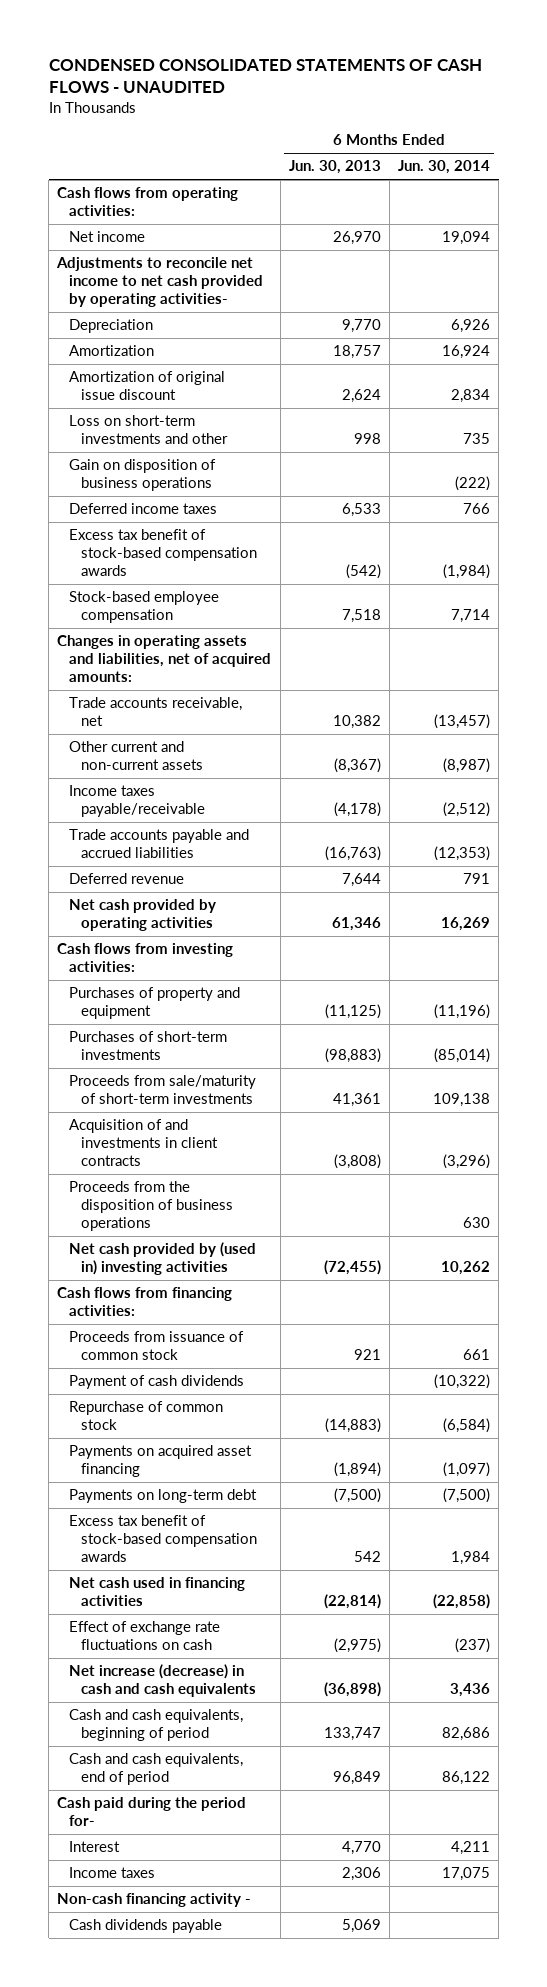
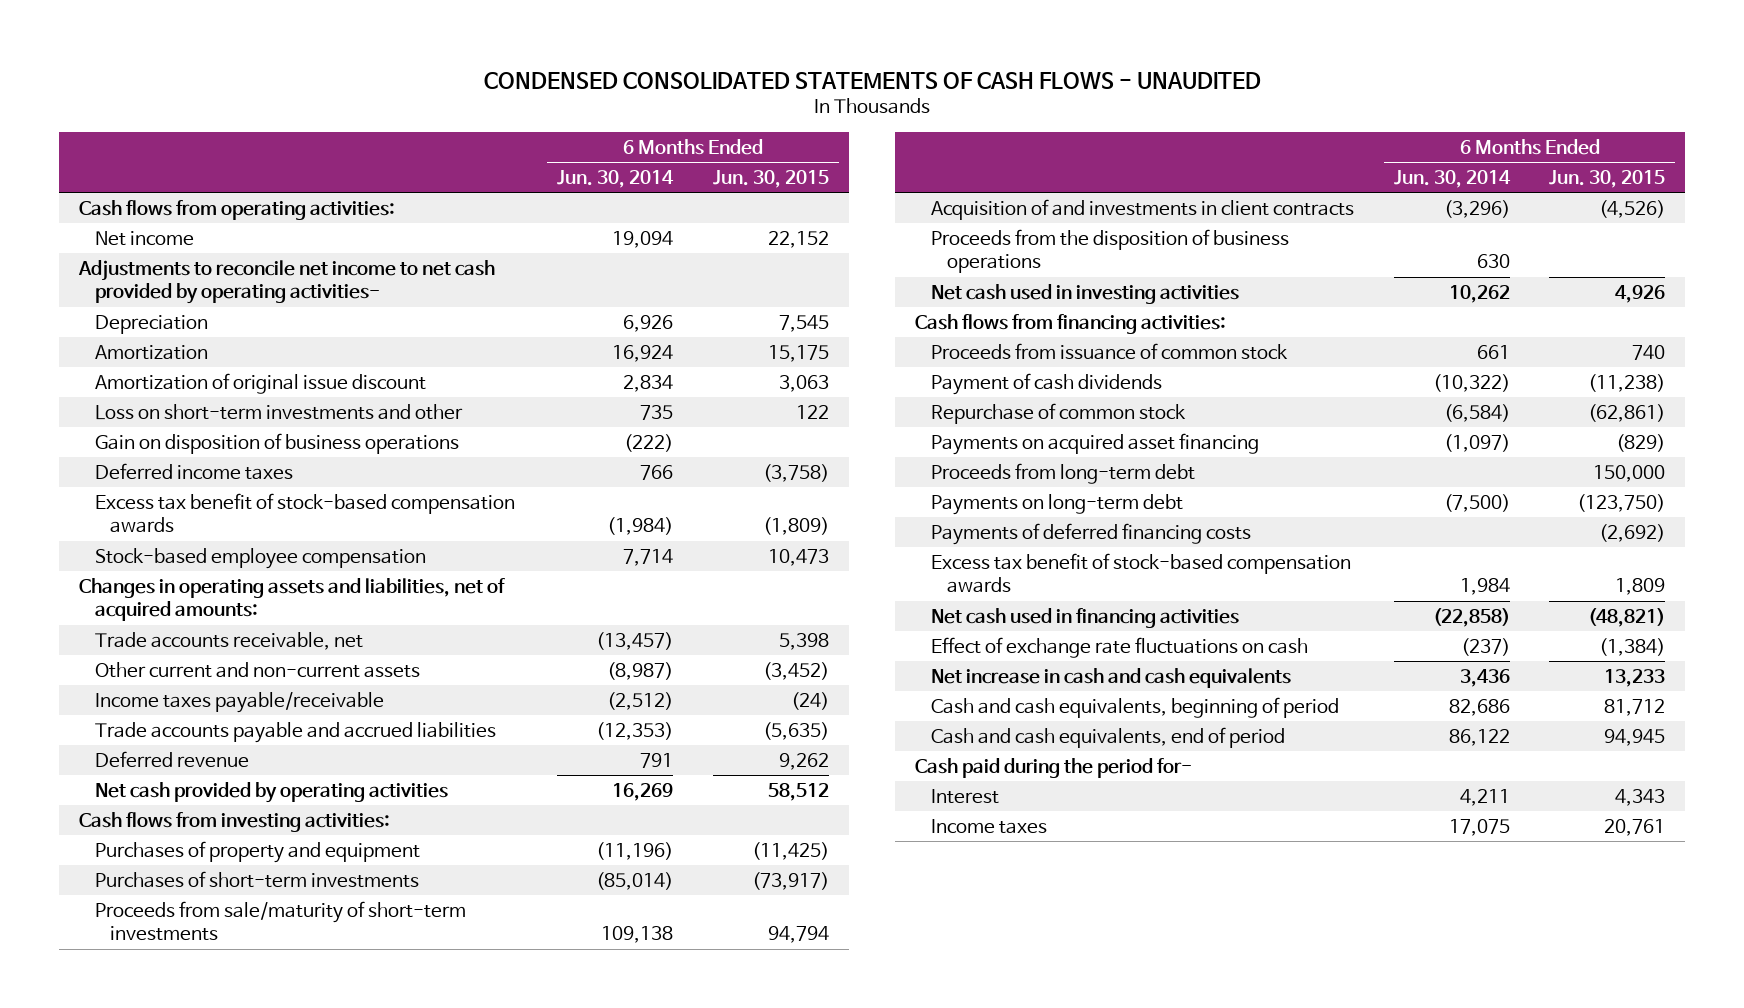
- | 6 Months Ended Jun. 30, 2013 | 6 Months Ended Jun. 30, 2014
+ | 6 Months Ended Jun. 30, 2014 | 6 Months Ended Jun. 30, 2015
- Net cash provided by (used in) investing activities | (72,455) | 10,262
+ Net cash used in investing activities | 10,262 | 4,926
+ Proceeds from long-term debt | | 150,000
+ Payments of deferred financing costs | | (2,692)
- Net increase (decrease) in cash and cash equivalents | (36,898) | 3,436
+ Net increase in cash and cash equivalents | 3,436 | 13,233
- Non-cash financing activity -
- Cash dividends payable | 5,069 |

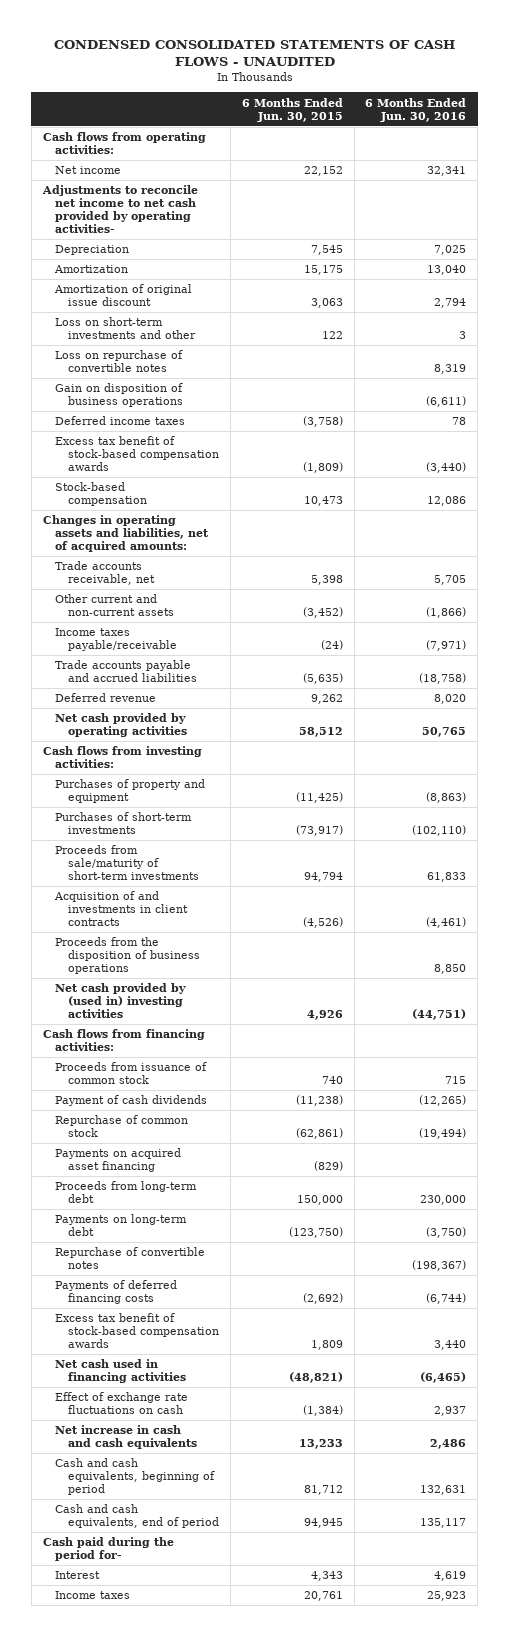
- | 6 Months Ended Jun. 30, 2014 | 6 Months Ended Jun. 30, 2015
+ | 6 Months Ended Jun. 30, 2015 | 6 Months Ended Jun. 30, 2016
+ Loss on repurchase of convertible notes | | 8,319
- Stock-based employee compensation | 7,714 | 10,473
+ Stock-based compensation | 10,473 | 12,086
- Net cash used in investing activities | 10,262 | 4,926
+ Net cash provided by (used in) investing activities | 4,926 | (44,751)
+ Repurchase of convertible notes | | (198,367)

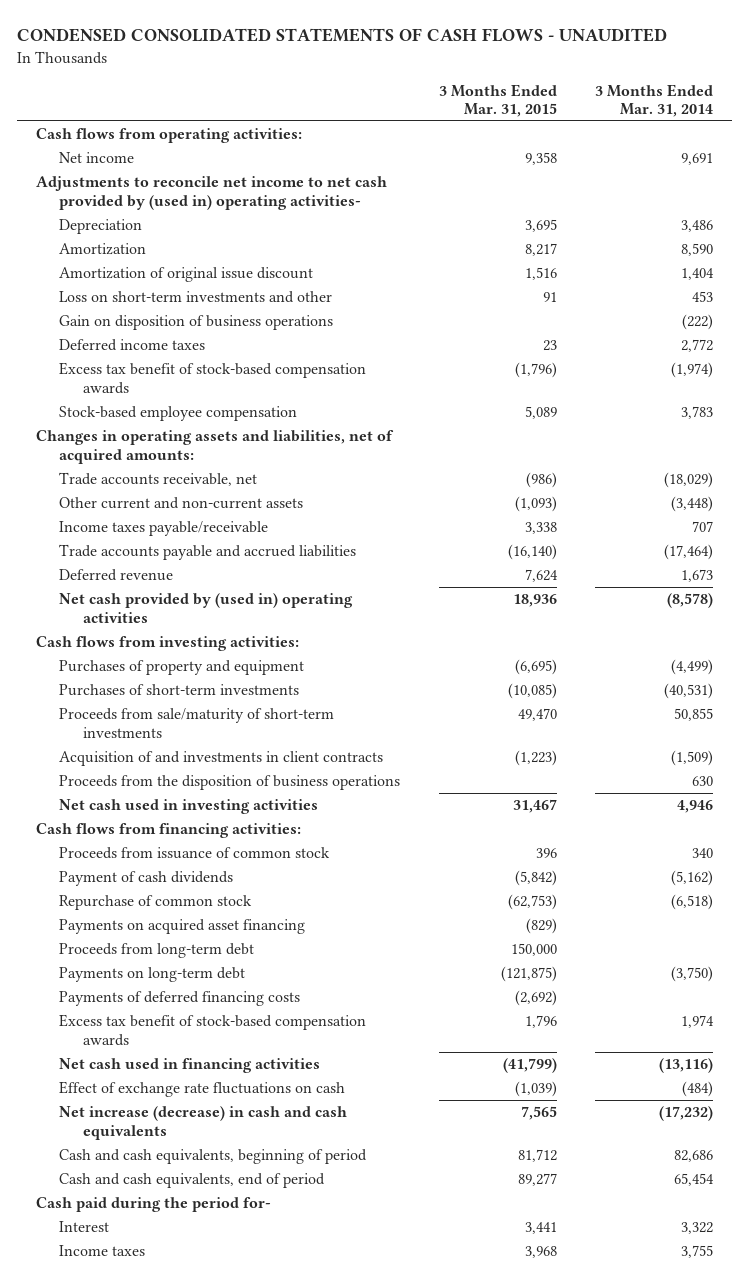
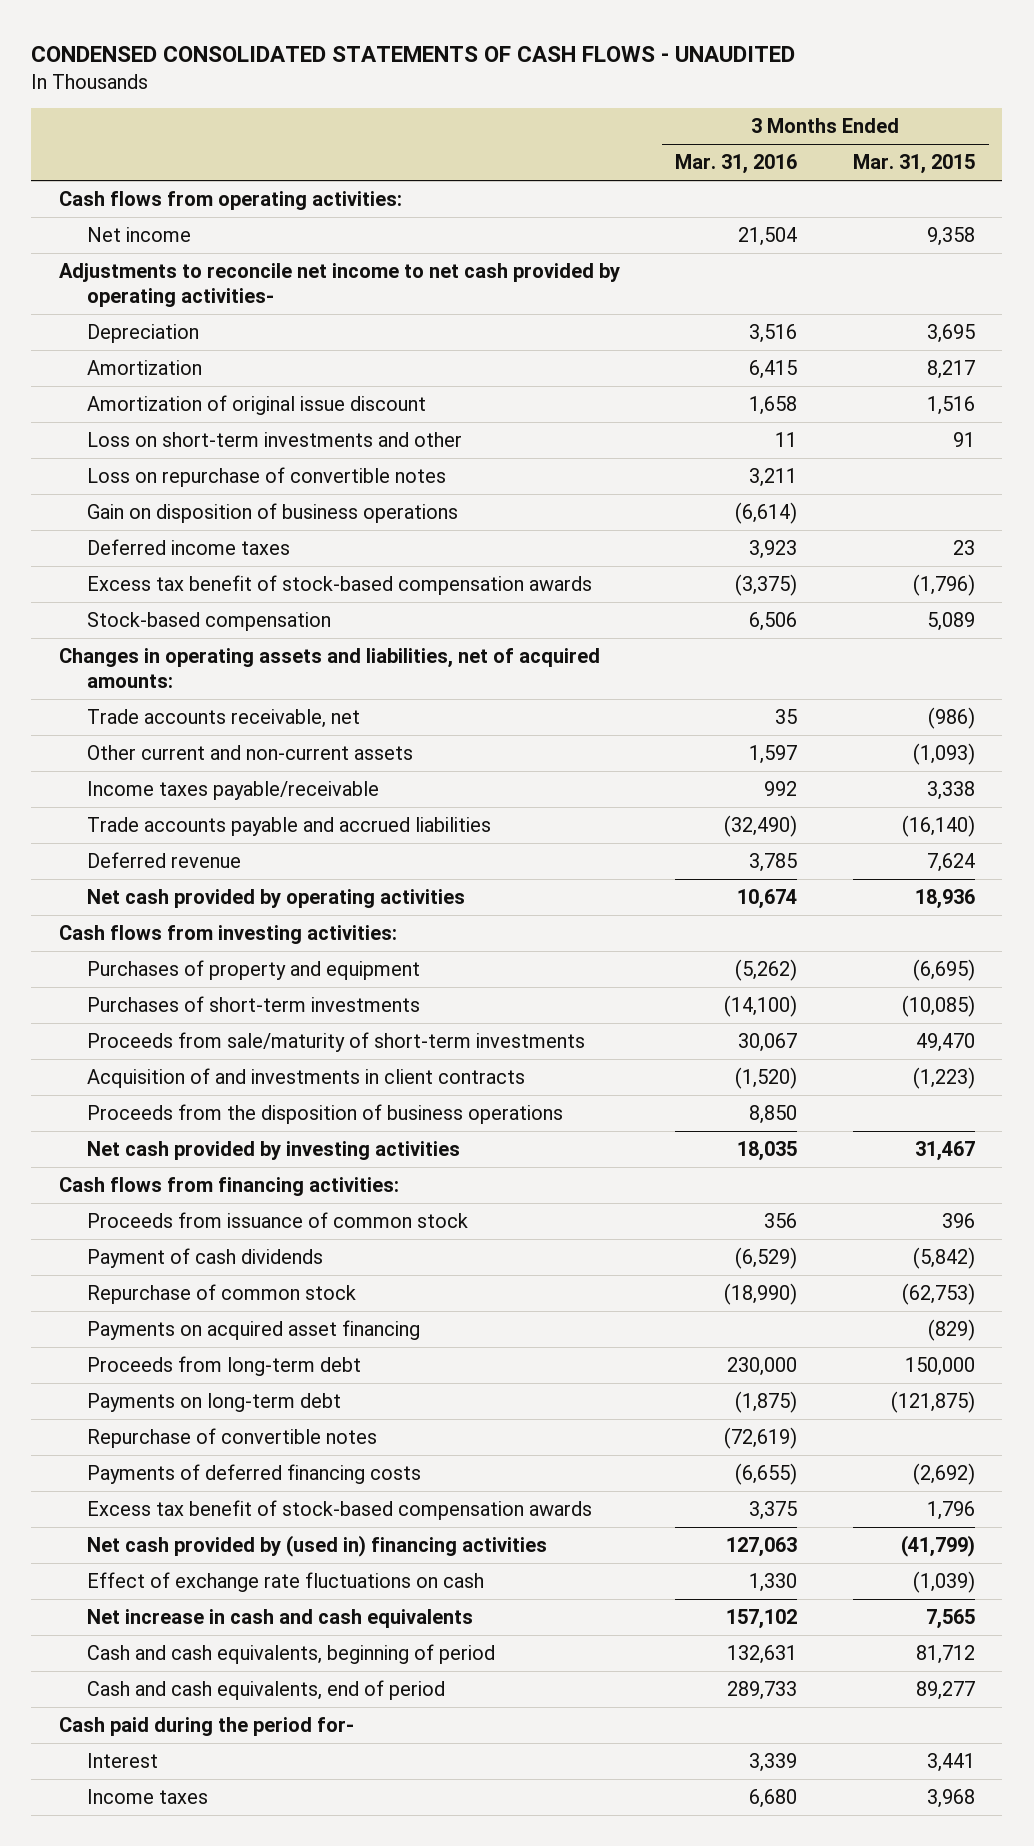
- | 3 Months Ended Mar. 31, 2015 | 3 Months Ended Mar. 31, 2014
+ | 3 Months Ended Mar. 31, 2016 | 3 Months Ended Mar. 31, 2015
- Adjustments to reconcile net income to net cash provided by (used in) operating activities-
+ Adjustments to reconcile net income to net cash provided by operating activities-
+ Loss on repurchase of convertible notes | 3,211 |
- Stock-based employee compensation | 5,089 | 3,783
+ Stock-based compensation | 6,506 | 5,089
- Net cash provided by (used in) operating activities | 18,936 | (8,578)
+ Net cash provided by operating activities | 10,674 | 18,936
- Net cash used in investing activities | 31,467 | 4,946
+ Net cash provided by investing activities | 18,035 | 31,467
+ Repurchase of convertible notes | (72,619) |
- Net cash used in financing activities | (41,799) | (13,116)
+ Net cash provided by (used in) financing activities | 127,063 | (41,799)
- Net increase (decrease) in cash and cash equivalents | 7,565 | (17,232)
+ Net increase in cash and cash equivalents | 157,102 | 7,565

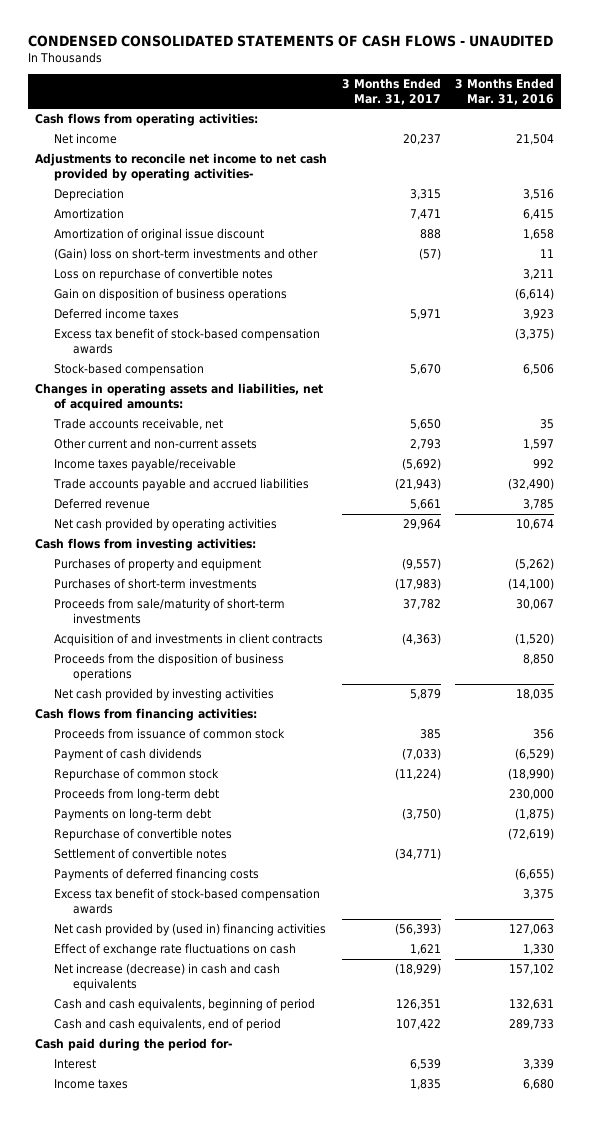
- | 3 Months Ended Mar. 31, 2016 | 3 Months Ended Mar. 31, 2015
+ | 3 Months Ended Mar. 31, 2017 | 3 Months Ended Mar. 31, 2016
- Loss on short-term investments and other | 11 | 91
+ (Gain) loss on short-term investments and other | (57) | 11
- Payments on acquired asset financing | | (829)
+ Settlement of convertible notes | (34,771) |
- Net increase in cash and cash equivalents | 157,102 | 7,565
+ Net increase (decrease) in cash and cash equivalents | (18,929) | 157,102

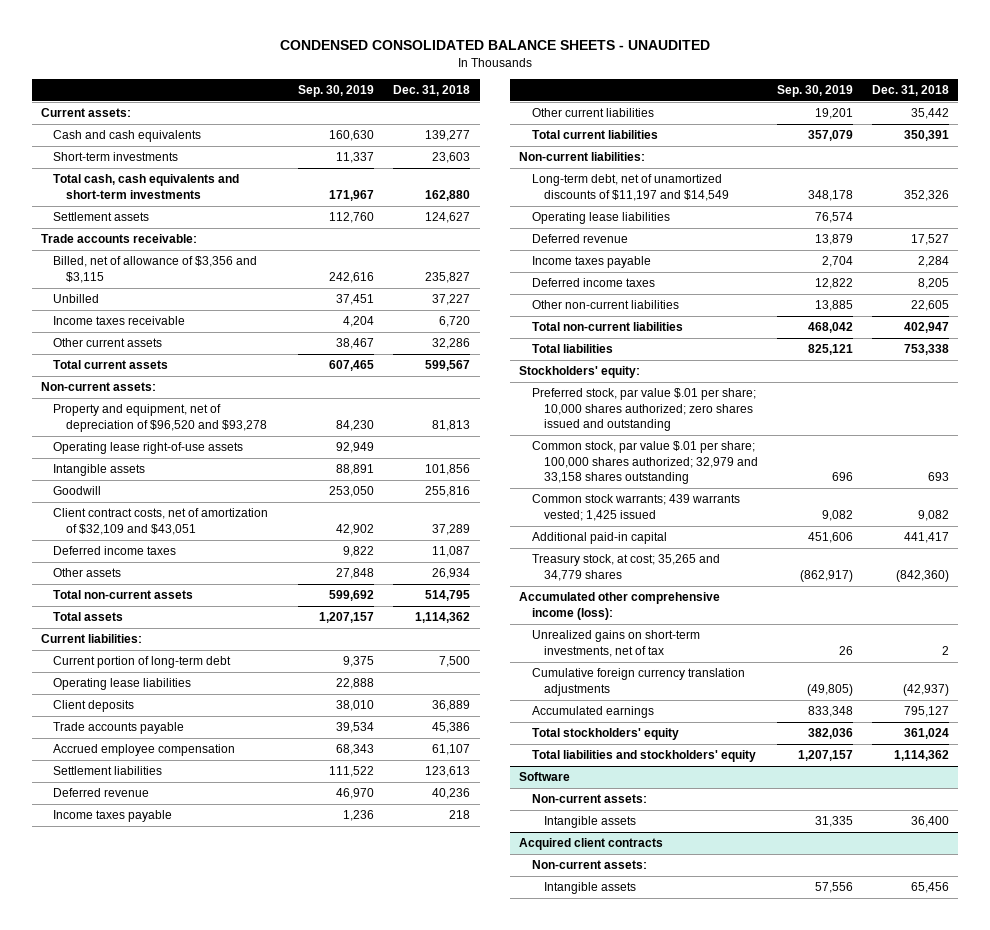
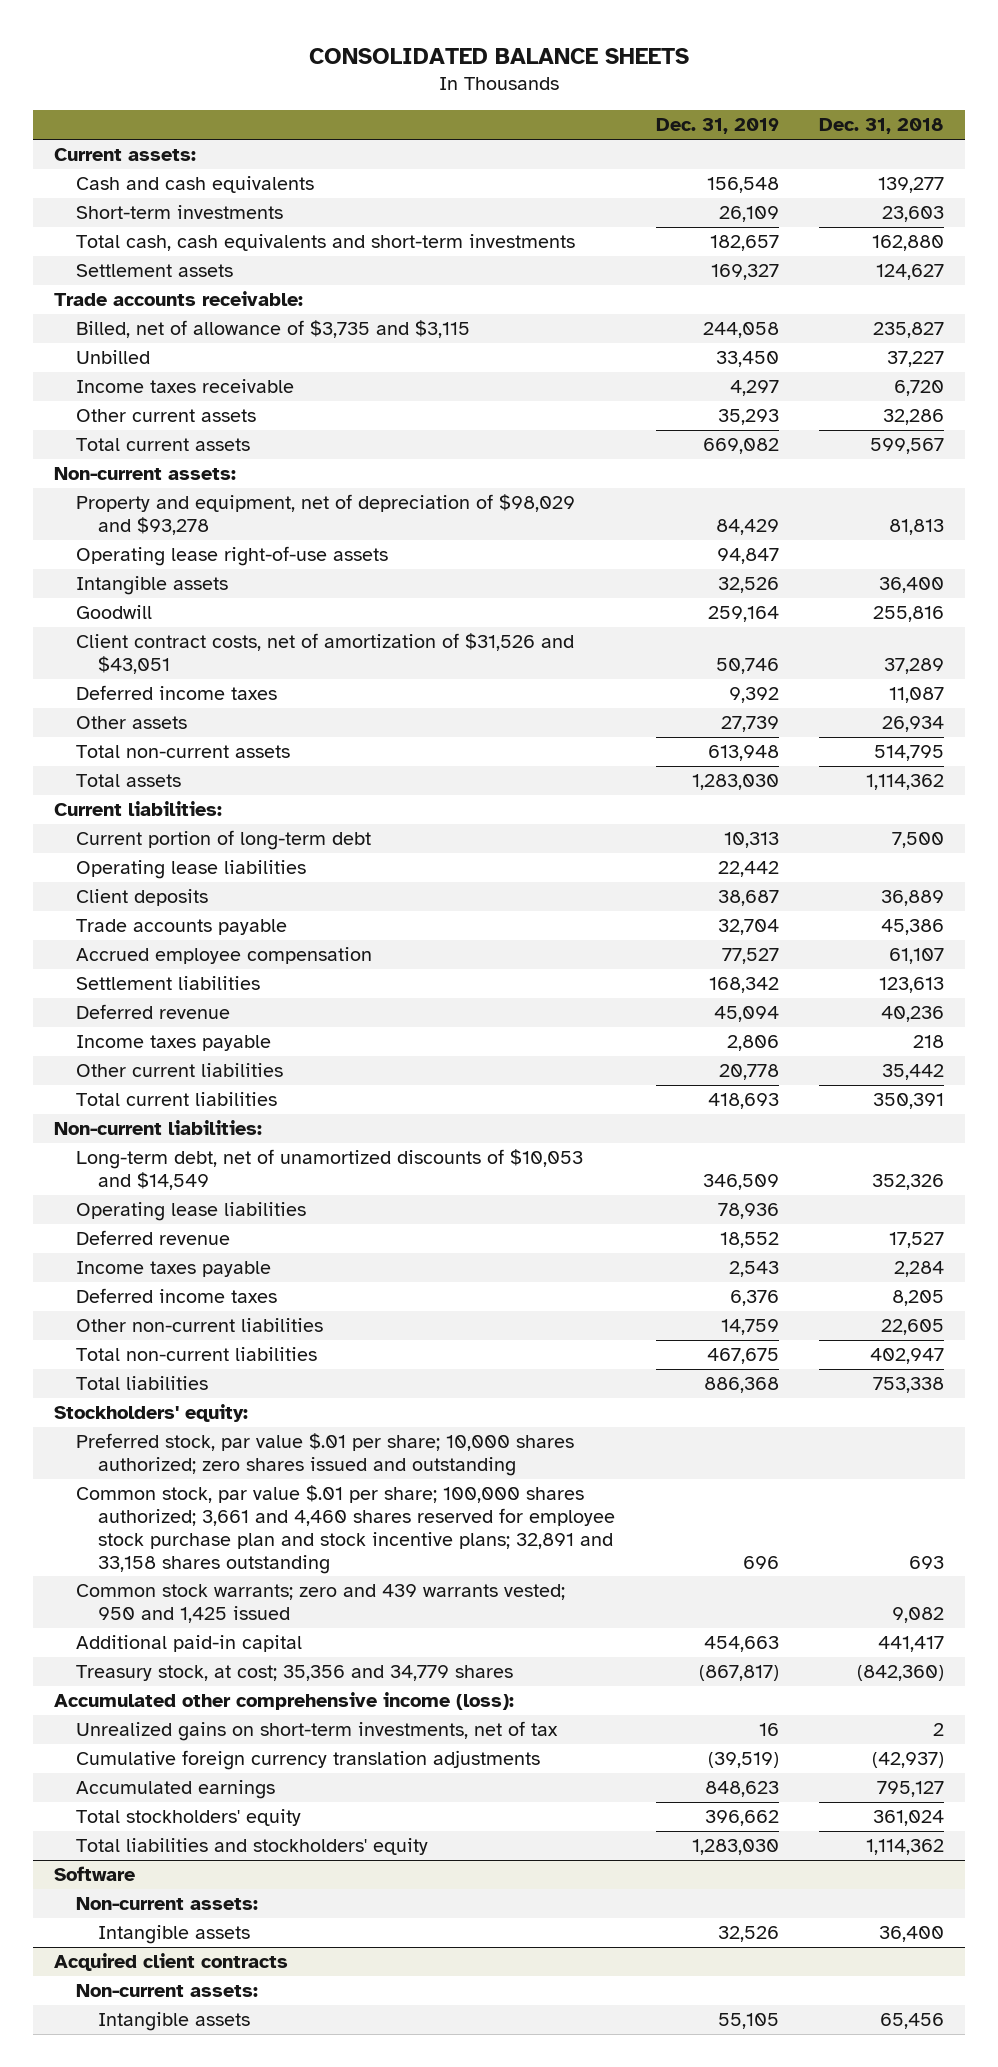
- CONDENSED CONSOLIDATED BALANCE SHEETS - UNAUDITED
+ CONSOLIDATED BALANCE SHEETS
- | Sep. 30, 2019 | Dec. 31, 2018
+ | Dec. 31, 2019 | Dec. 31, 2018
- Billed, net of allowance of $3,356 and $3,115 | 242,616 | 235,827
+ Billed, net of allowance of $3,735 and $3,115 | 244,058 | 235,827
- Property and equipment, net of depreciation of $96,520 and $93,278 | 84,230 | 81,813
+ Property and equipment, net of depreciation of $98,029 and $93,278 | 84,429 | 81,813
- Intangible assets | 88,891 | 101,856
+ Intangible assets | 32,526 | 36,400
- Client contract costs, net of amortization of $32,109 and $43,051 | 42,902 | 37,289
+ Client contract costs, net of amortization of $31,526 and $43,051 | 50,746 | 37,289
- Long-term debt, net of unamortized discounts of $11,197 and $14,549 | 348,178 | 352,326
+ Long-term debt, net of unamortized discounts of $10,053 and $14,549 | 346,509 | 352,326
- Common stock, par value $.01 per share; 100,000 shares authorized; 32,979 and 33,158 shares outstanding | 696 | 693
- Common stock warrants; 439 warrants vested; 1,425 issued | 9,082 | 9,082
+ Common stock, par value $.01 per share; 100,000 shares authorized; 3,661 and 4,460 shares reserved for employee stock purchase plan and stock incentive plans; 32,891 and 33,158 shares outstanding | 696 | 693
+ Common stock warrants; zero and 439 warrants vested; 950 and 1,425 issued | | 9,082
- Treasury stock, at cost; 35,265 and 34,779 shares | (862,917) | (842,360)
+ Treasury stock, at cost; 35,356 and 34,779 shares | (867,817) | (842,360)

